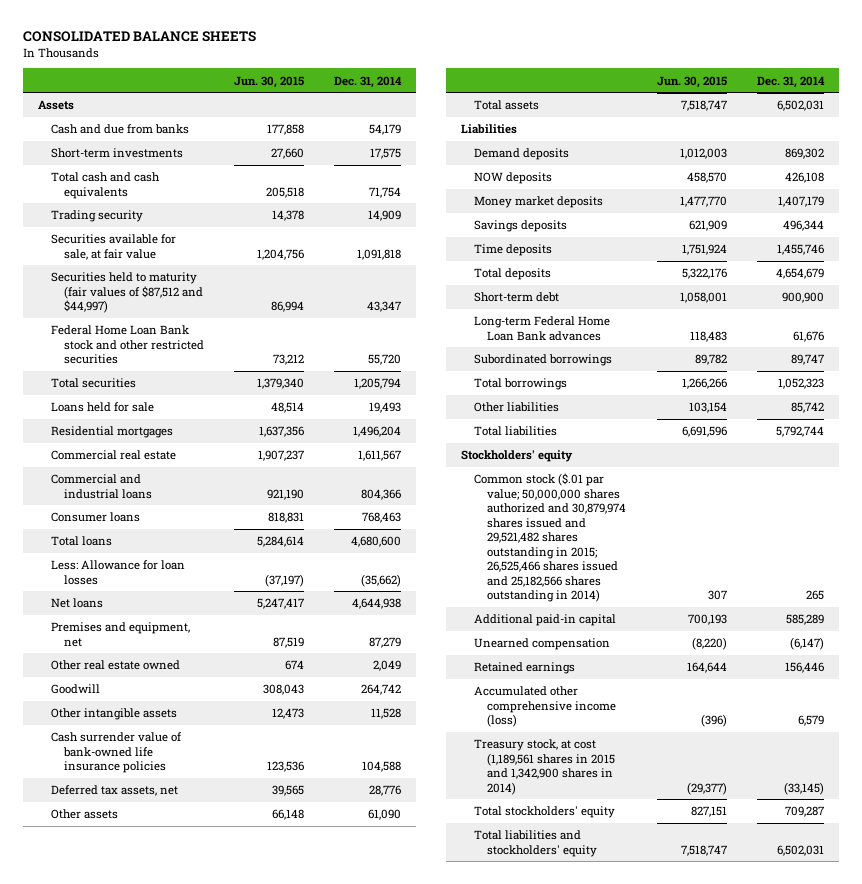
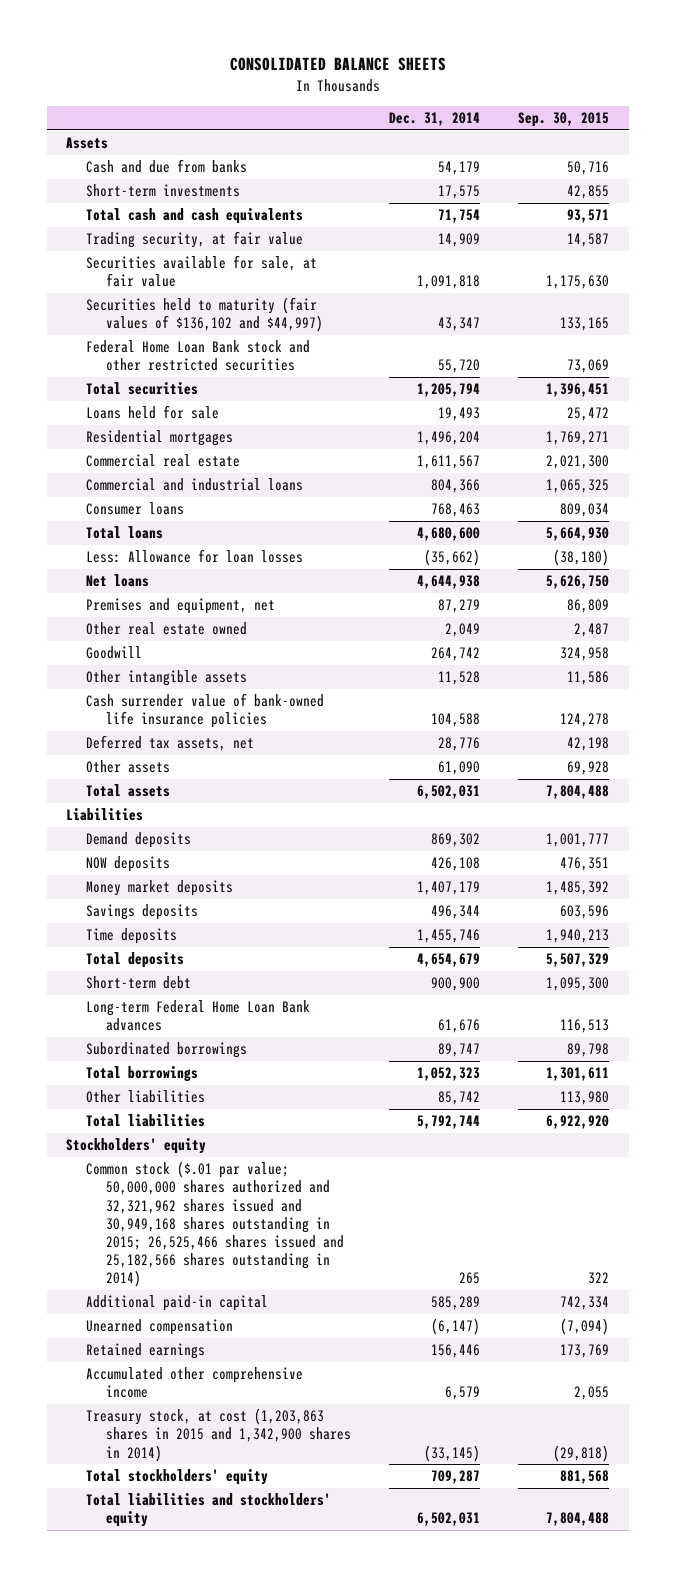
- | Jun. 30, 2015 | Dec. 31, 2014
+ | Dec. 31, 2014 | Sep. 30, 2015
- Trading security | 14,378 | 14,909
+ Trading security, at fair value | 14,909 | 14,587
- Securities held to maturity (fair values of $87,512 and $44,997) | 86,994 | 43,347
+ Securities held to maturity (fair values of $136,102 and $44,997) | 43,347 | 133,165
- Common stock ($.01 par value; 50,000,000 shares authorized and 30,879,974 shares issued and 29,521,482 shares outstanding in 2015; 26,525,466 shares issued and 25,182,566 shares outstanding in 2014) | 307 | 265
+ Common stock ($.01 par value; 50,000,000 shares authorized and 32,321,962 shares issued and 30,949,168 shares outstanding in 2015; 26,525,466 shares issued and 25,182,566 shares outstanding in 2014) | 265 | 322
- Accumulated other comprehensive income (loss) | (396) | 6,579
- Treasury stock, at cost (1,189,561 shares in 2015 and 1,342,900 shares in 2014) | (29,377) | (33,145)
+ Accumulated other comprehensive income | 6,579 | 2,055
+ Treasury stock, at cost (1,203,863 shares in 2015 and 1,342,900 shares in 2014) | (33,145) | (29,818)

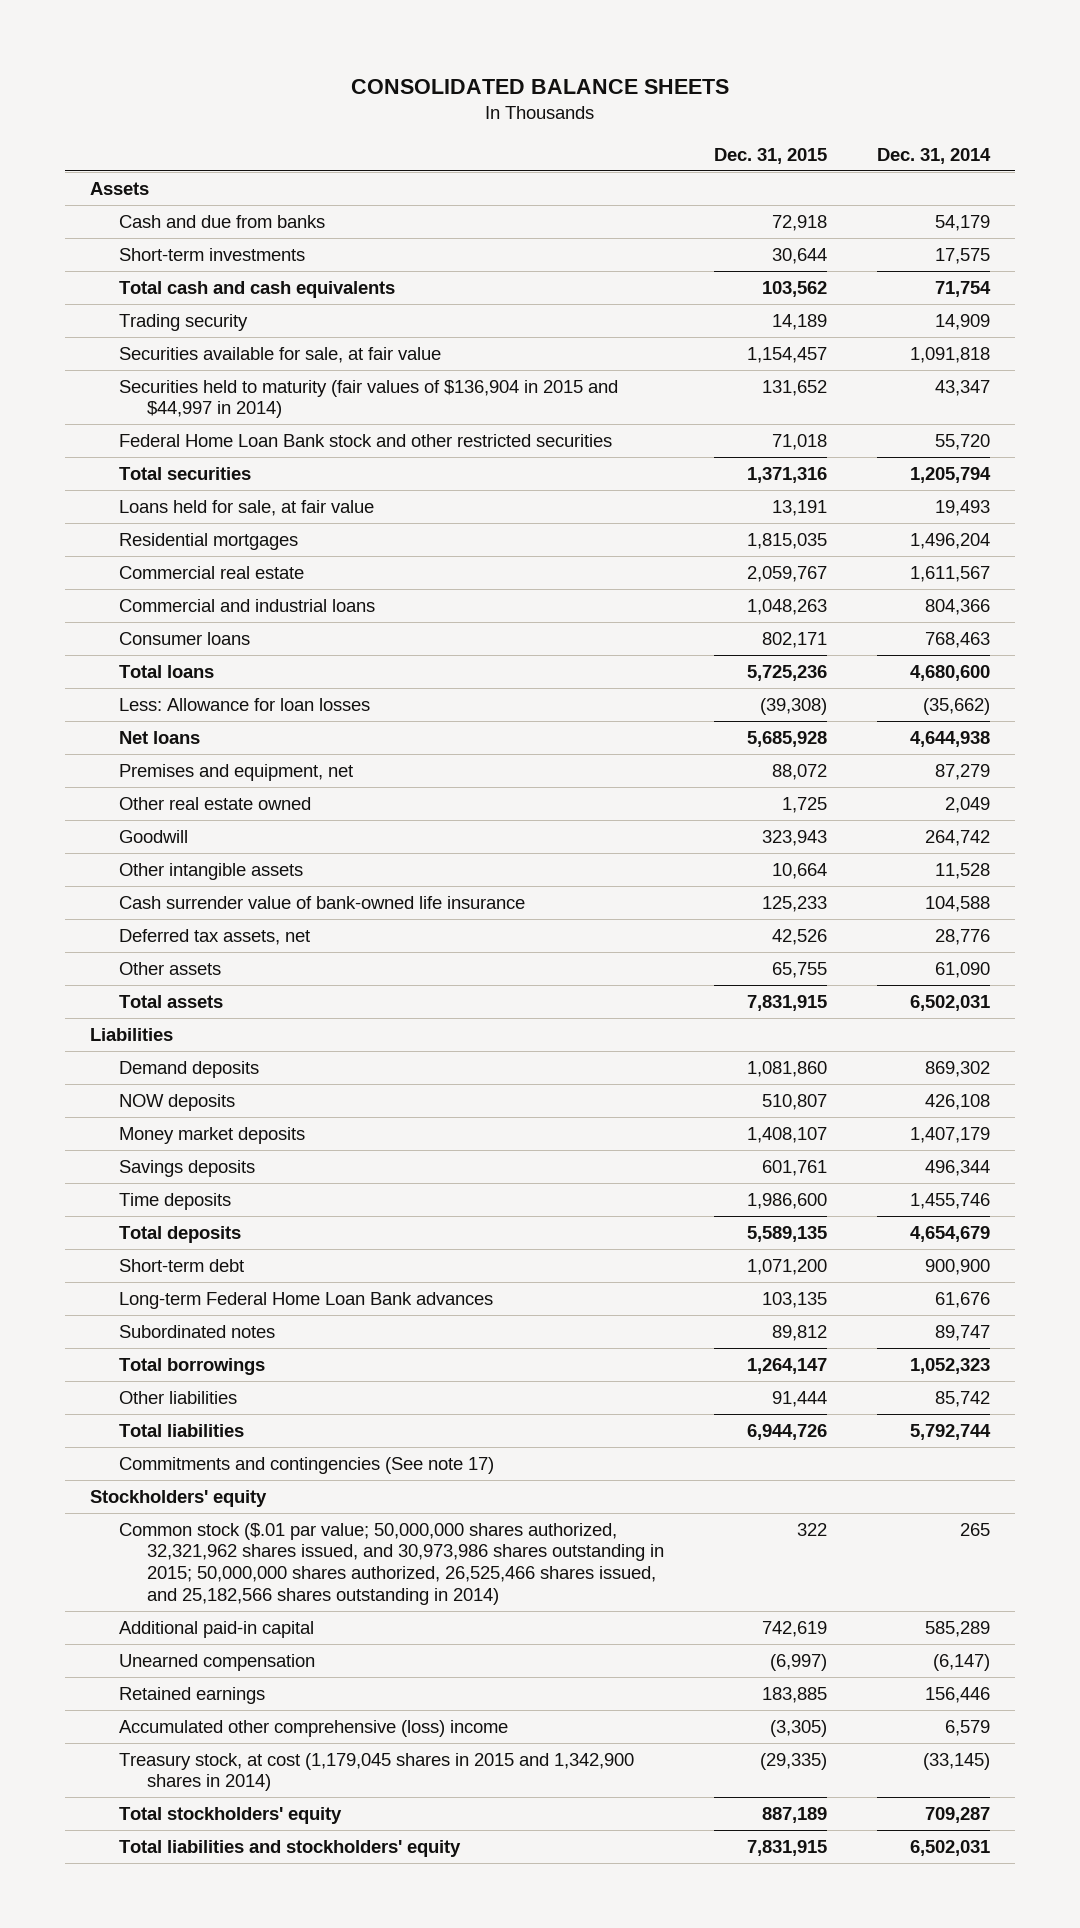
- | Dec. 31, 2014 | Sep. 30, 2015
+ | Dec. 31, 2015 | Dec. 31, 2014
- Trading security, at fair value | 14,909 | 14,587
+ Trading security | 14,189 | 14,909
- Securities held to maturity (fair values of $136,102 and $44,997) | 43,347 | 133,165
+ Securities held to maturity (fair values of $136,904 in 2015 and $44,997 in 2014) | 131,652 | 43,347
- Loans held for sale | 19,493 | 25,472
+ Loans held for sale, at fair value | 13,191 | 19,493
- Cash surrender value of bank-owned life insurance policies | 104,588 | 124,278
+ Cash surrender value of bank-owned life insurance | 125,233 | 104,588
- Subordinated borrowings | 89,747 | 89,798
+ Subordinated notes | 89,812 | 89,747
+ Commitments and contingencies (See note 17)
- Common stock ($.01 par value; 50,000,000 shares authorized and 32,321,962 shares issued and 30,949,168 shares outstanding in 2015; 26,525,466 shares issued and 25,182,566 shares outstanding in 2014) | 265 | 322
+ Common stock ($.01 par value; 50,000,000 shares authorized, 32,321,962 shares issued, and 30,973,986 shares outstanding in 2015; 50,000,000 shares authorized, 26,525,466 shares issued, and 25,182,566 shares outstanding in 2014) | 322 | 265
- Accumulated other comprehensive income | 6,579 | 2,055
- Treasury stock, at cost (1,203,863 shares in 2015 and 1,342,900 shares in 2014) | (33,145) | (29,818)
+ Accumulated other comprehensive (loss) income | (3,305) | 6,579
+ Treasury stock, at cost (1,179,045 shares in 2015 and 1,342,900 shares in 2014) | (29,335) | (33,145)

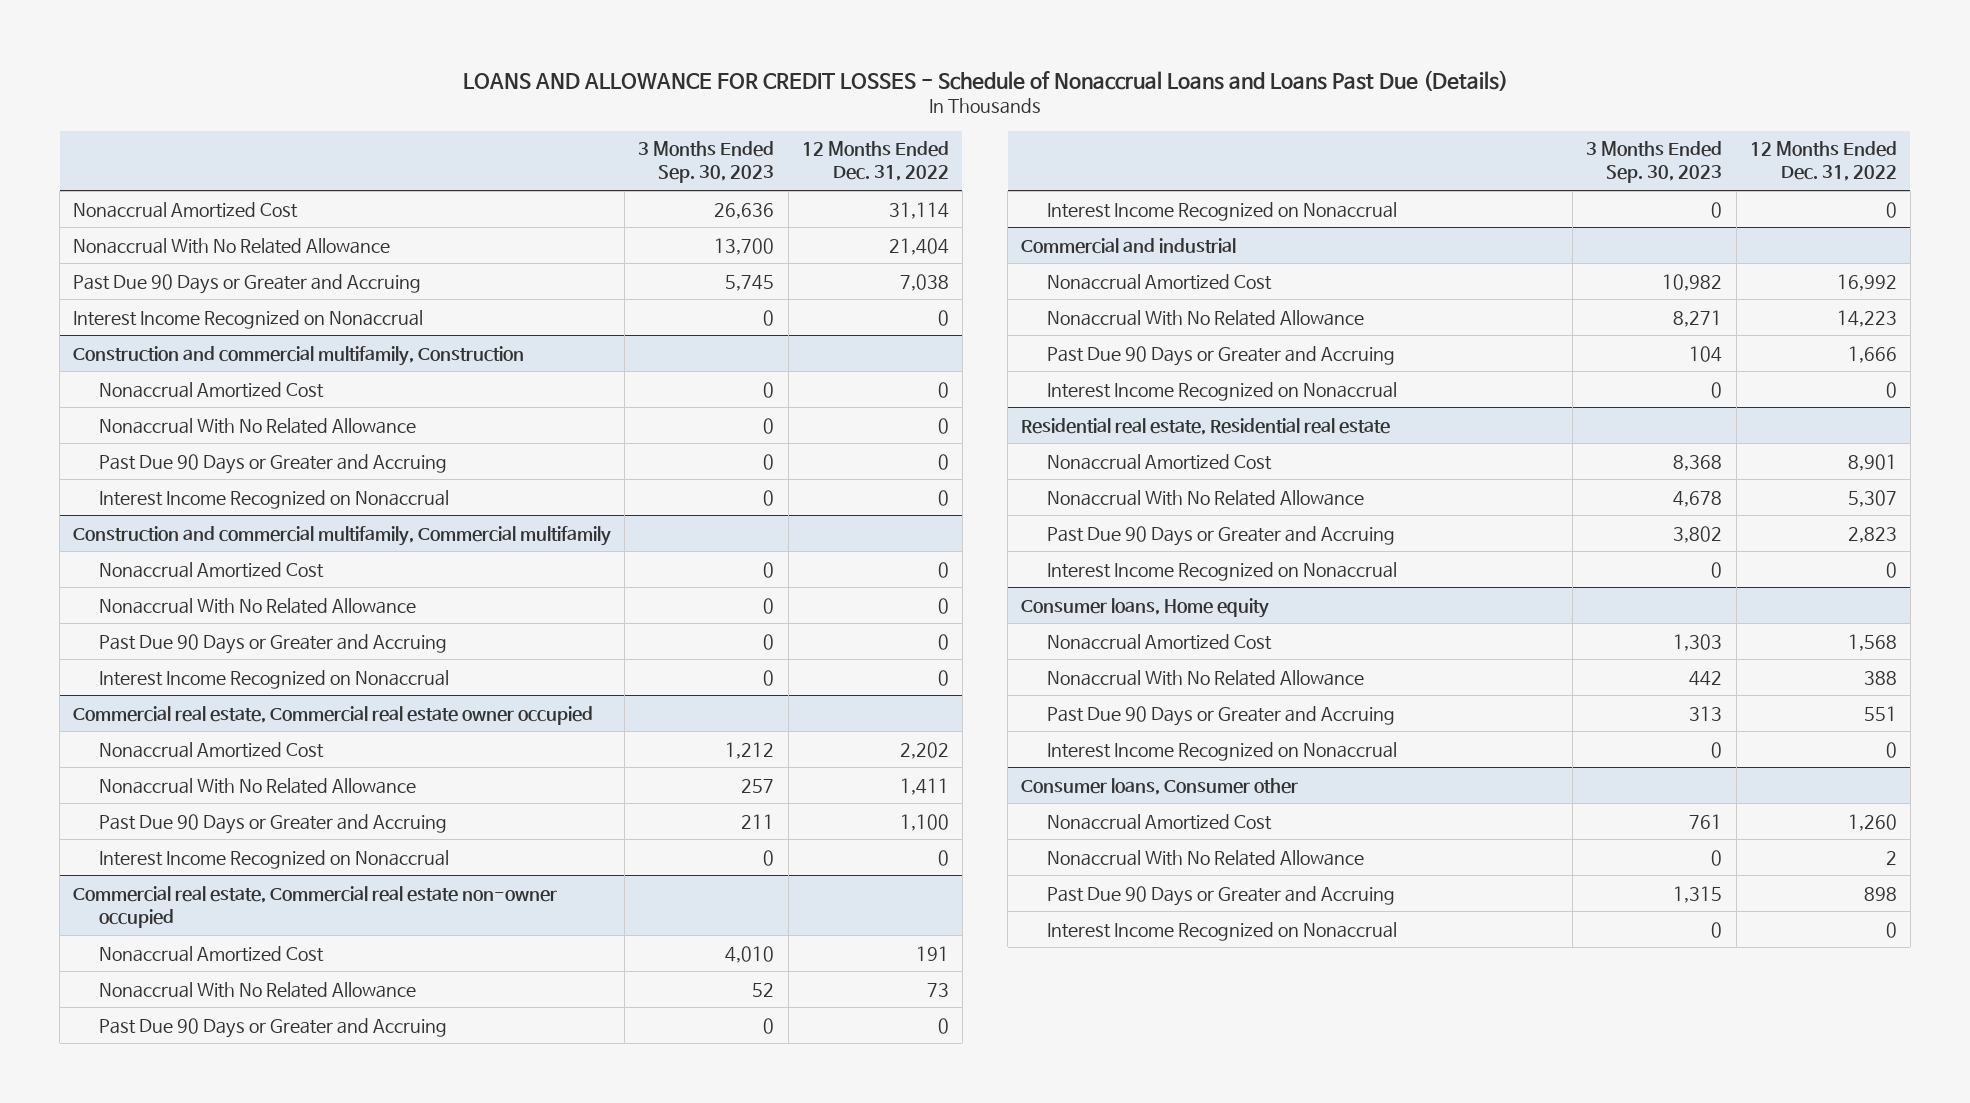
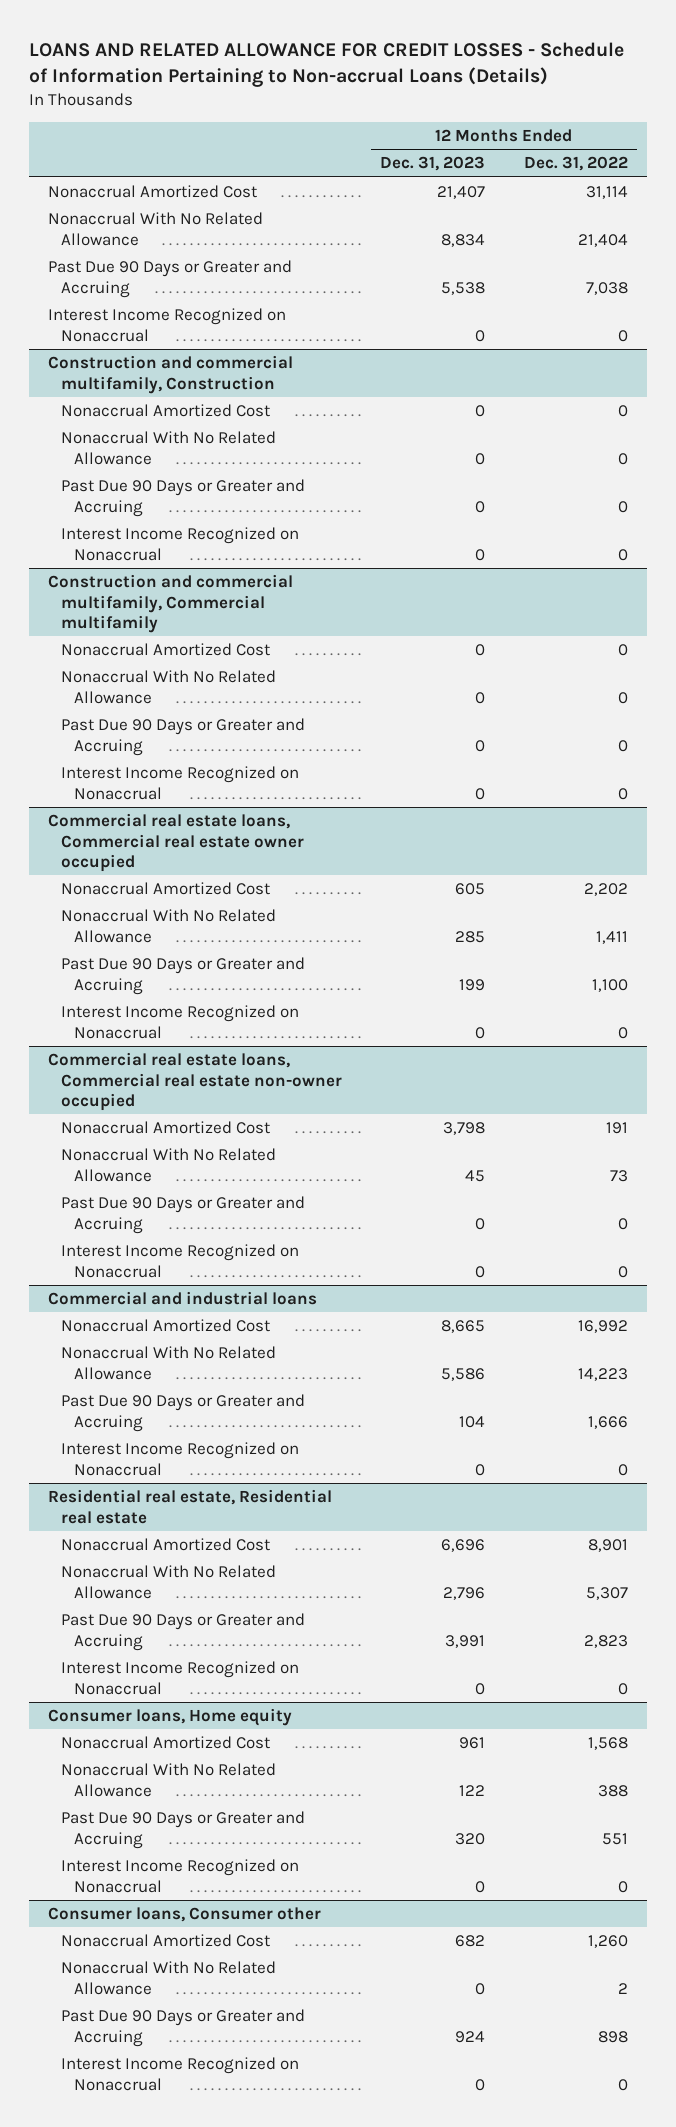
- LOANS AND ALLOWANCE FOR CREDIT LOSSES - Schedule of Nonaccrual Loans and Loans Past Due (Details)
+ LOANS AND RELATED ALLOWANCE FOR CREDIT LOSSES - Schedule of Information Pertaining to Non-accrual Loans (Details)
- | 3 Months Ended Sep. 30, 2023 | 12 Months Ended Dec. 31, 2022
+ | 12 Months Ended Dec. 31, 2023 | 12 Months Ended Dec. 31, 2022
- Commercial real estate, Commercial real estate owner occupied
+ Commercial real estate loans, Commercial real estate owner occupied
- Commercial real estate, Commercial real estate non-owner occupied
+ Commercial real estate loans, Commercial real estate non-owner occupied
- Commercial and industrial
+ Commercial and industrial loans

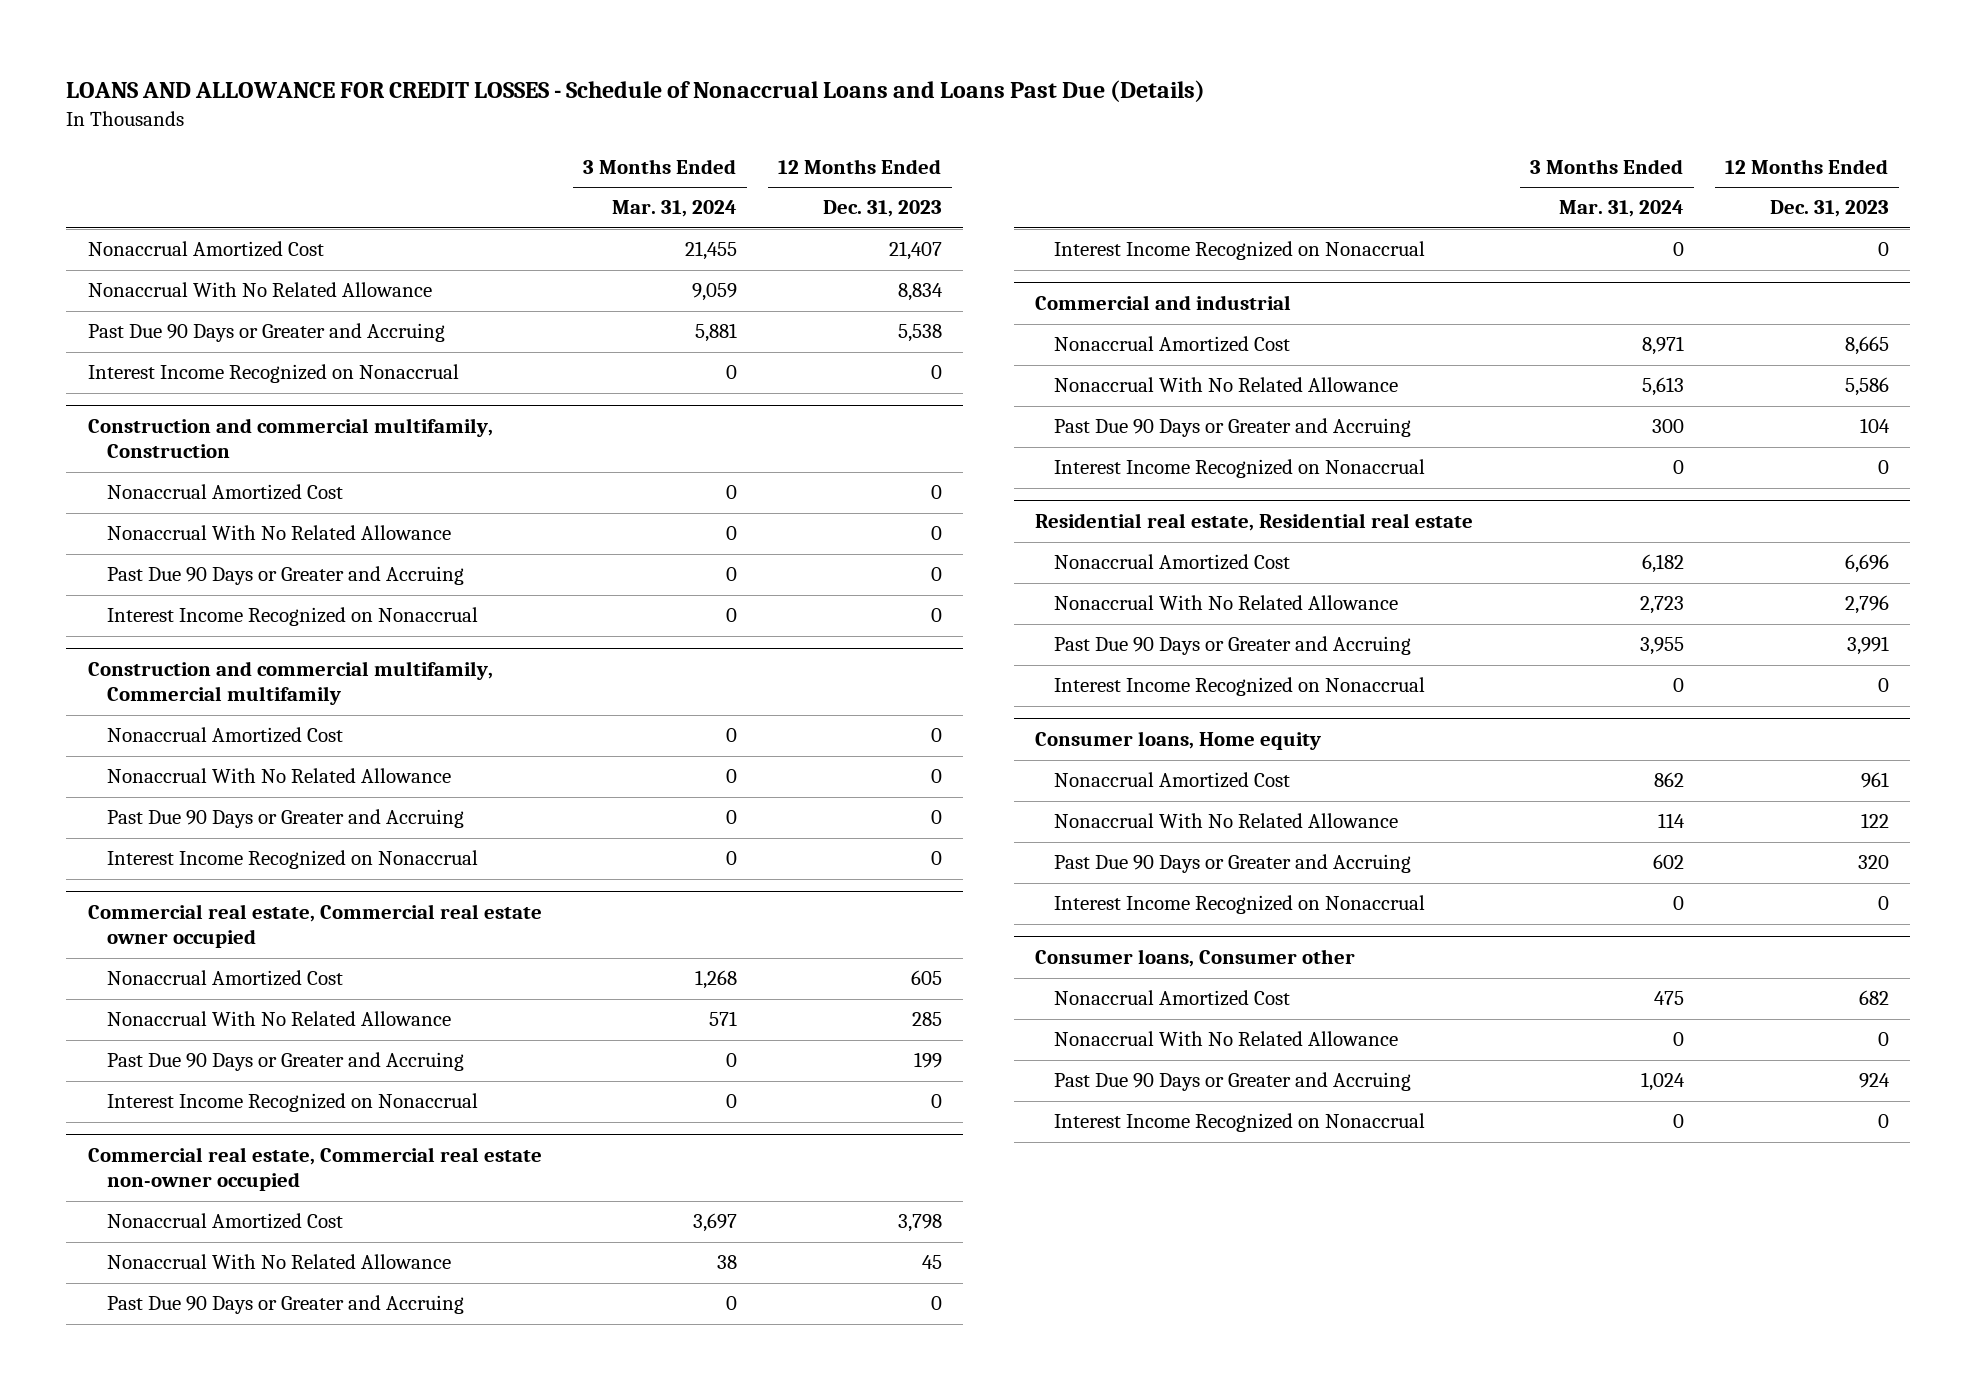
- LOANS AND RELATED ALLOWANCE FOR CREDIT LOSSES - Schedule of Information Pertaining to Non-accrual Loans (Details)
+ LOANS AND ALLOWANCE FOR CREDIT LOSSES - Schedule of Nonaccrual Loans and Loans Past Due (Details)
- | 12 Months Ended Dec. 31, 2023 | 12 Months Ended Dec. 31, 2022
+ | 3 Months Ended Mar. 31, 2024 | 12 Months Ended Dec. 31, 2023
- Commercial real estate loans, Commercial real estate owner occupied
+ Commercial real estate, Commercial real estate owner occupied
- Commercial real estate loans, Commercial real estate non-owner occupied
+ Commercial real estate, Commercial real estate non-owner occupied
- Commercial and industrial loans
+ Commercial and industrial

